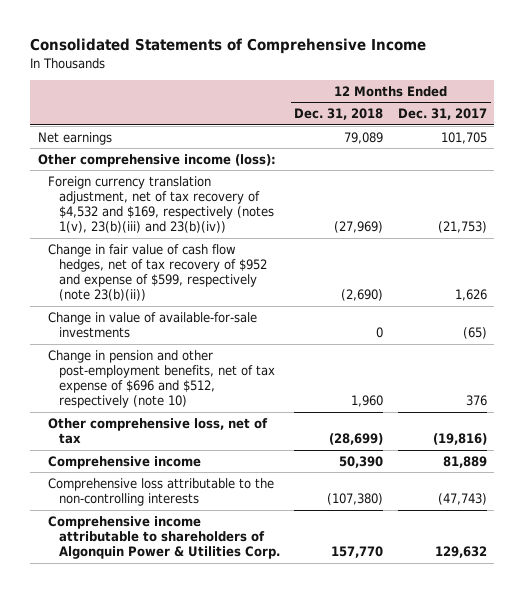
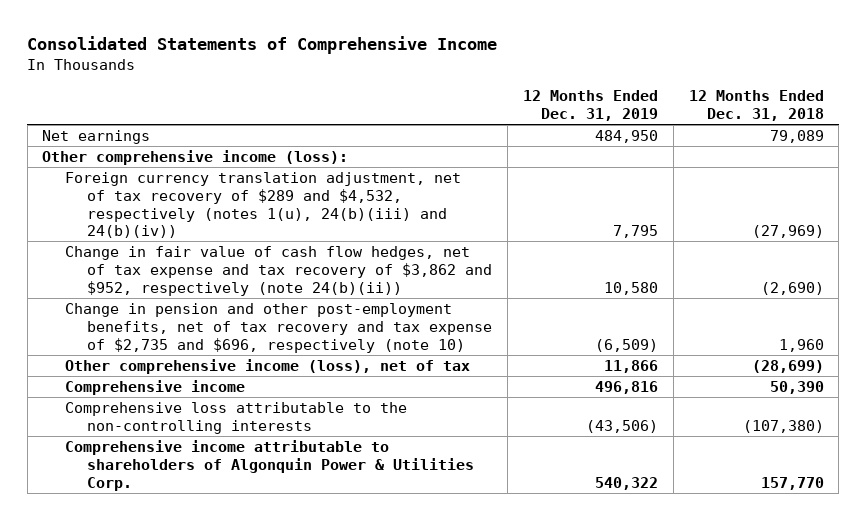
- | 12 Months Ended Dec. 31, 2018 | 12 Months Ended Dec. 31, 2017
+ | 12 Months Ended Dec. 31, 2019 | 12 Months Ended Dec. 31, 2018
- Foreign currency translation adjustment, net of tax recovery of $4,532 and $169, respectively (notes 1(v), 23(b)(iii) and 23(b)(iv)) | (27,969) | (21,753)
- Change in fair value of cash flow hedges, net of tax recovery of $952 and expense of $599, respectively (note 23(b)(ii)) | (2,690) | 1,626
- Change in value of available-for-sale investments | 0 | (65)
- Change in pension and other post-employment benefits, net of tax expense of $696 and $512, respectively (note 10) | 1,960 | 376
- Other comprehensive loss, net of tax | (28,699) | (19,816)
+ Foreign currency translation adjustment, net of tax recovery of $289 and $4,532, respectively (notes 1(u), 24(b)(iii) and 24(b)(iv)) | 7,795 | (27,969)
+ Change in fair value of cash flow hedges, net of tax expense and tax recovery of $3,862 and $952, respectively (note 24(b)(ii)) | 10,580 | (2,690)
+ Change in pension and other post-employment benefits, net of tax recovery and tax expense of $2,735 and $696, respectively (note 10) | (6,509) | 1,960
+ Other comprehensive income (loss), net of tax | 11,866 | (28,699)

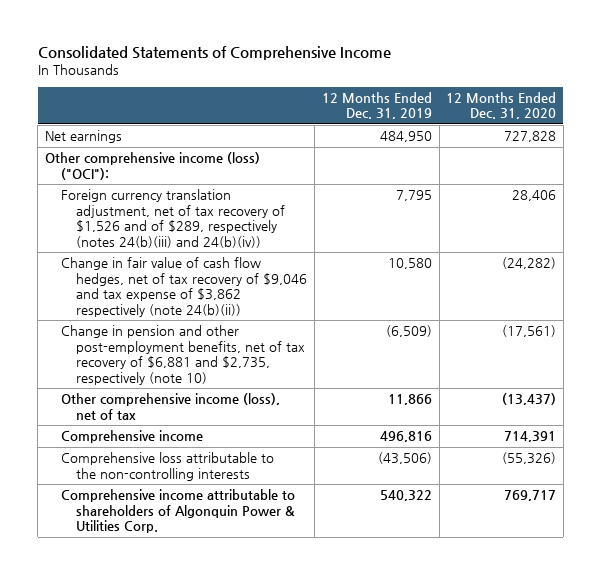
- | 12 Months Ended Dec. 31, 2019 | 12 Months Ended Dec. 31, 2018
+ | 12 Months Ended Dec. 31, 2019 | 12 Months Ended Dec. 31, 2020
- Other comprehensive income (loss):
- Foreign currency translation adjustment, net of tax recovery of $289 and $4,532, respectively (notes 1(u), 24(b)(iii) and 24(b)(iv)) | 7,795 | (27,969)
- Change in fair value of cash flow hedges, net of tax expense and tax recovery of $3,862 and $952, respectively (note 24(b)(ii)) | 10,580 | (2,690)
- Change in pension and other post-employment benefits, net of tax recovery and tax expense of $2,735 and $696, respectively (note 10) | (6,509) | 1,960
+ Other comprehensive income (loss) ("OCI"):
+ Foreign currency translation adjustment, net of tax recovery of $1,526 and of $289, respectively (notes 24(b)(iii) and 24(b)(iv)) | 7,795 | 28,406
+ Change in fair value of cash flow hedges, net of tax recovery of $9,046 and tax expense of $3,862 respectively (note 24(b)(ii)) | 10,580 | (24,282)
+ Change in pension and other post-employment benefits, net of tax recovery of $6,881 and $2,735, respectively (note 10) | (6,509) | (17,561)

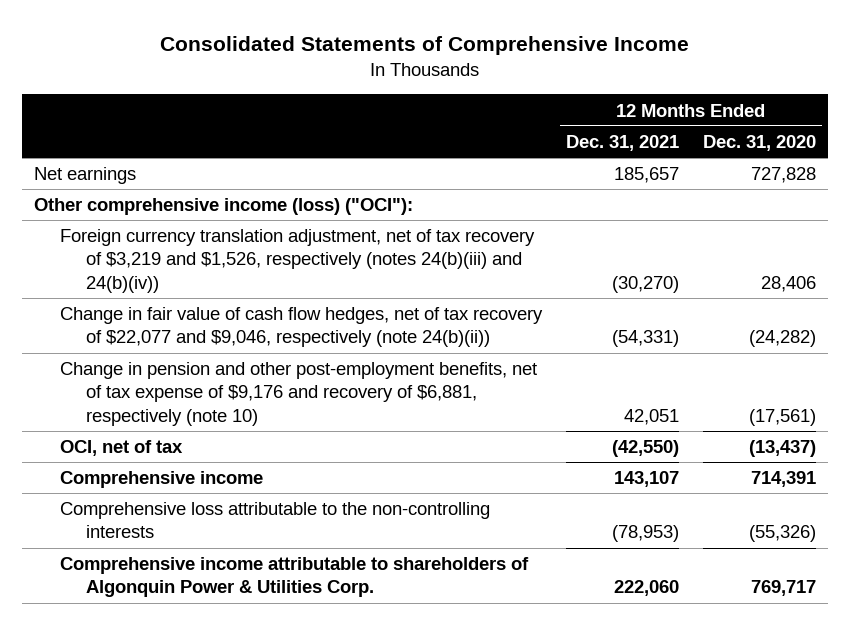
- | 12 Months Ended Dec. 31, 2019 | 12 Months Ended Dec. 31, 2020
+ | 12 Months Ended Dec. 31, 2021 | 12 Months Ended Dec. 31, 2020
- Foreign currency translation adjustment, net of tax recovery of $1,526 and of $289, respectively (notes 24(b)(iii) and 24(b)(iv)) | 7,795 | 28,406
- Change in fair value of cash flow hedges, net of tax recovery of $9,046 and tax expense of $3,862 respectively (note 24(b)(ii)) | 10,580 | (24,282)
- Change in pension and other post-employment benefits, net of tax recovery of $6,881 and $2,735, respectively (note 10) | (6,509) | (17,561)
- Other comprehensive income (loss), net of tax | 11,866 | (13,437)
+ Foreign currency translation adjustment, net of tax recovery of $3,219 and $1,526, respectively (notes 24(b)(iii) and 24(b)(iv)) | (30,270) | 28,406
+ Change in fair value of cash flow hedges, net of tax recovery of $22,077 and $9,046, respectively (note 24(b)(ii)) | (54,331) | (24,282)
+ Change in pension and other post-employment benefits, net of tax expense of $9,176 and recovery of $6,881, respectively (note 10) | 42,051 | (17,561)
+ OCI, net of tax | (42,550) | (13,437)

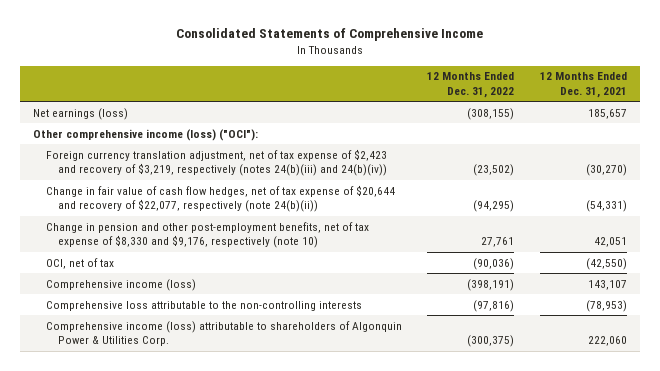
- | 12 Months Ended Dec. 31, 2021 | 12 Months Ended Dec. 31, 2020
+ | 12 Months Ended Dec. 31, 2022 | 12 Months Ended Dec. 31, 2021
- Net earnings | 185,657 | 727,828
+ Net earnings (loss) | (308,155) | 185,657
- Foreign currency translation adjustment, net of tax recovery of $3,219 and $1,526, respectively (notes 24(b)(iii) and 24(b)(iv)) | (30,270) | 28,406
- Change in fair value of cash flow hedges, net of tax recovery of $22,077 and $9,046, respectively (note 24(b)(ii)) | (54,331) | (24,282)
- Change in pension and other post-employment benefits, net of tax expense of $9,176 and recovery of $6,881, respectively (note 10) | 42,051 | (17,561)
+ Foreign currency translation adjustment, net of tax expense of $2,423 and recovery of $3,219, respectively (notes 24(b)(iii) and 24(b)(iv)) | (23,502) | (30,270)
+ Change in fair value of cash flow hedges, net of tax expense of $20,644 and recovery of $22,077, respectively (note 24(b)(ii)) | (94,295) | (54,331)
+ Change in pension and other post-employment benefits, net of tax expense of $8,330 and $9,176, respectively (note 10) | 27,761 | 42,051
- Comprehensive income | 143,107 | 714,391
+ Comprehensive income (loss) | (398,191) | 143,107
- Comprehensive income attributable to shareholders of Algonquin Power & Utilities Corp. | 222,060 | 769,717
+ Comprehensive income (loss) attributable to shareholders of Algonquin Power & Utilities Corp. | (300,375) | 222,060

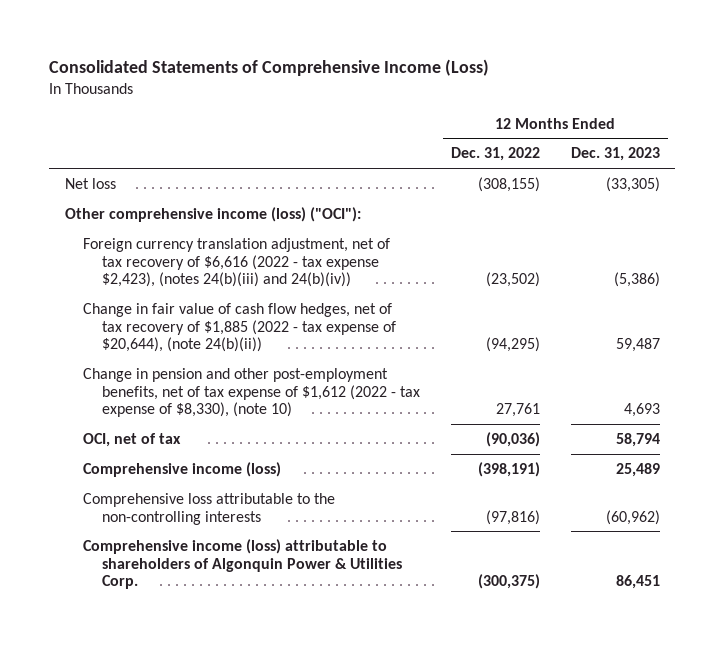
- Consolidated Statements of Comprehensive Income
+ Consolidated Statements of Comprehensive Income (Loss)
- | 12 Months Ended Dec. 31, 2022 | 12 Months Ended Dec. 31, 2021
+ | 12 Months Ended Dec. 31, 2022 | 12 Months Ended Dec. 31, 2023
- Net earnings (loss) | (308,155) | 185,657
+ Net loss | (308,155) | (33,305)
- Foreign currency translation adjustment, net of tax expense of $2,423 and recovery of $3,219, respectively (notes 24(b)(iii) and 24(b)(iv)) | (23,502) | (30,270)
- Change in fair value of cash flow hedges, net of tax expense of $20,644 and recovery of $22,077, respectively (note 24(b)(ii)) | (94,295) | (54,331)
- Change in pension and other post-employment benefits, net of tax expense of $8,330 and $9,176, respectively (note 10) | 27,761 | 42,051
+ Foreign currency translation adjustment, net of tax recovery of $6,616 (2022 - tax expense $2,423), (notes 24(b)(iii) and 24(b)(iv)) | (23,502) | (5,386)
+ Change in fair value of cash flow hedges, net of tax recovery of $1,885 (2022 - tax expense of $20,644), (note 24(b)(ii)) | (94,295) | 59,487
+ Change in pension and other post-employment benefits, net of tax expense of $1,612 (2022 - tax expense of $8,330), (note 10) | 27,761 | 4,693

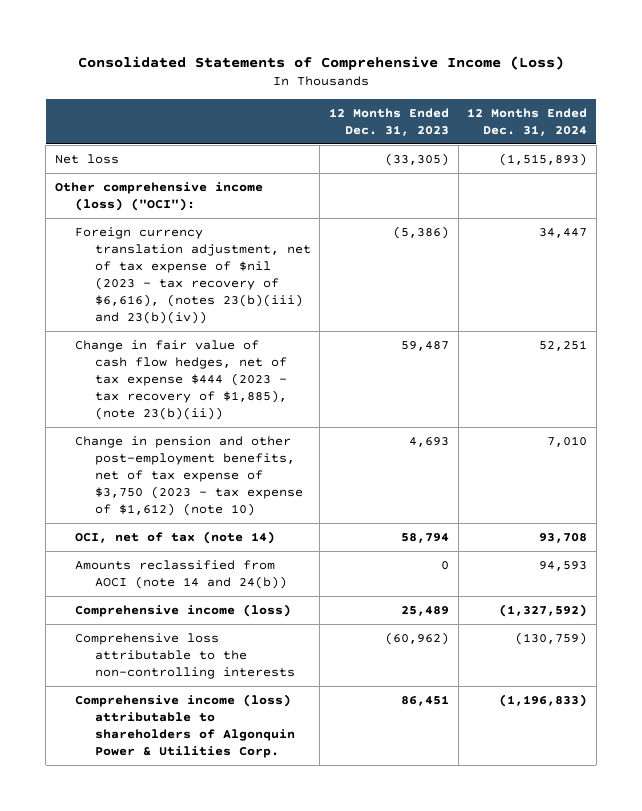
- | 12 Months Ended Dec. 31, 2022 | 12 Months Ended Dec. 31, 2023
+ | 12 Months Ended Dec. 31, 2023 | 12 Months Ended Dec. 31, 2024
- Foreign currency translation adjustment, net of tax recovery of $6,616 (2022 - tax expense $2,423), (notes 24(b)(iii) and 24(b)(iv)) | (23,502) | (5,386)
- Change in fair value of cash flow hedges, net of tax recovery of $1,885 (2022 - tax expense of $20,644), (note 24(b)(ii)) | (94,295) | 59,487
- Change in pension and other post-employment benefits, net of tax expense of $1,612 (2022 - tax expense of $8,330), (note 10) | 27,761 | 4,693
- OCI, net of tax | (90,036) | 58,794
+ Foreign currency translation adjustment, net of tax expense of $nil (2023 - tax recovery of $6,616), (notes 23(b)(iii) and 23(b)(iv)) | (5,386) | 34,447
+ Change in fair value of cash flow hedges, net of tax expense $444 (2023 - tax recovery of $1,885), (note 23(b)(ii)) | 59,487 | 52,251
+ Change in pension and other post-employment benefits, net of tax expense of $3,750 (2023 - tax expense of $1,612) (note 10) | 4,693 | 7,010
+ OCI, net of tax (note 14) | 58,794 | 93,708
+ Amounts reclassified from AOCI (note 14 and 24(b)) | 0 | 94,593

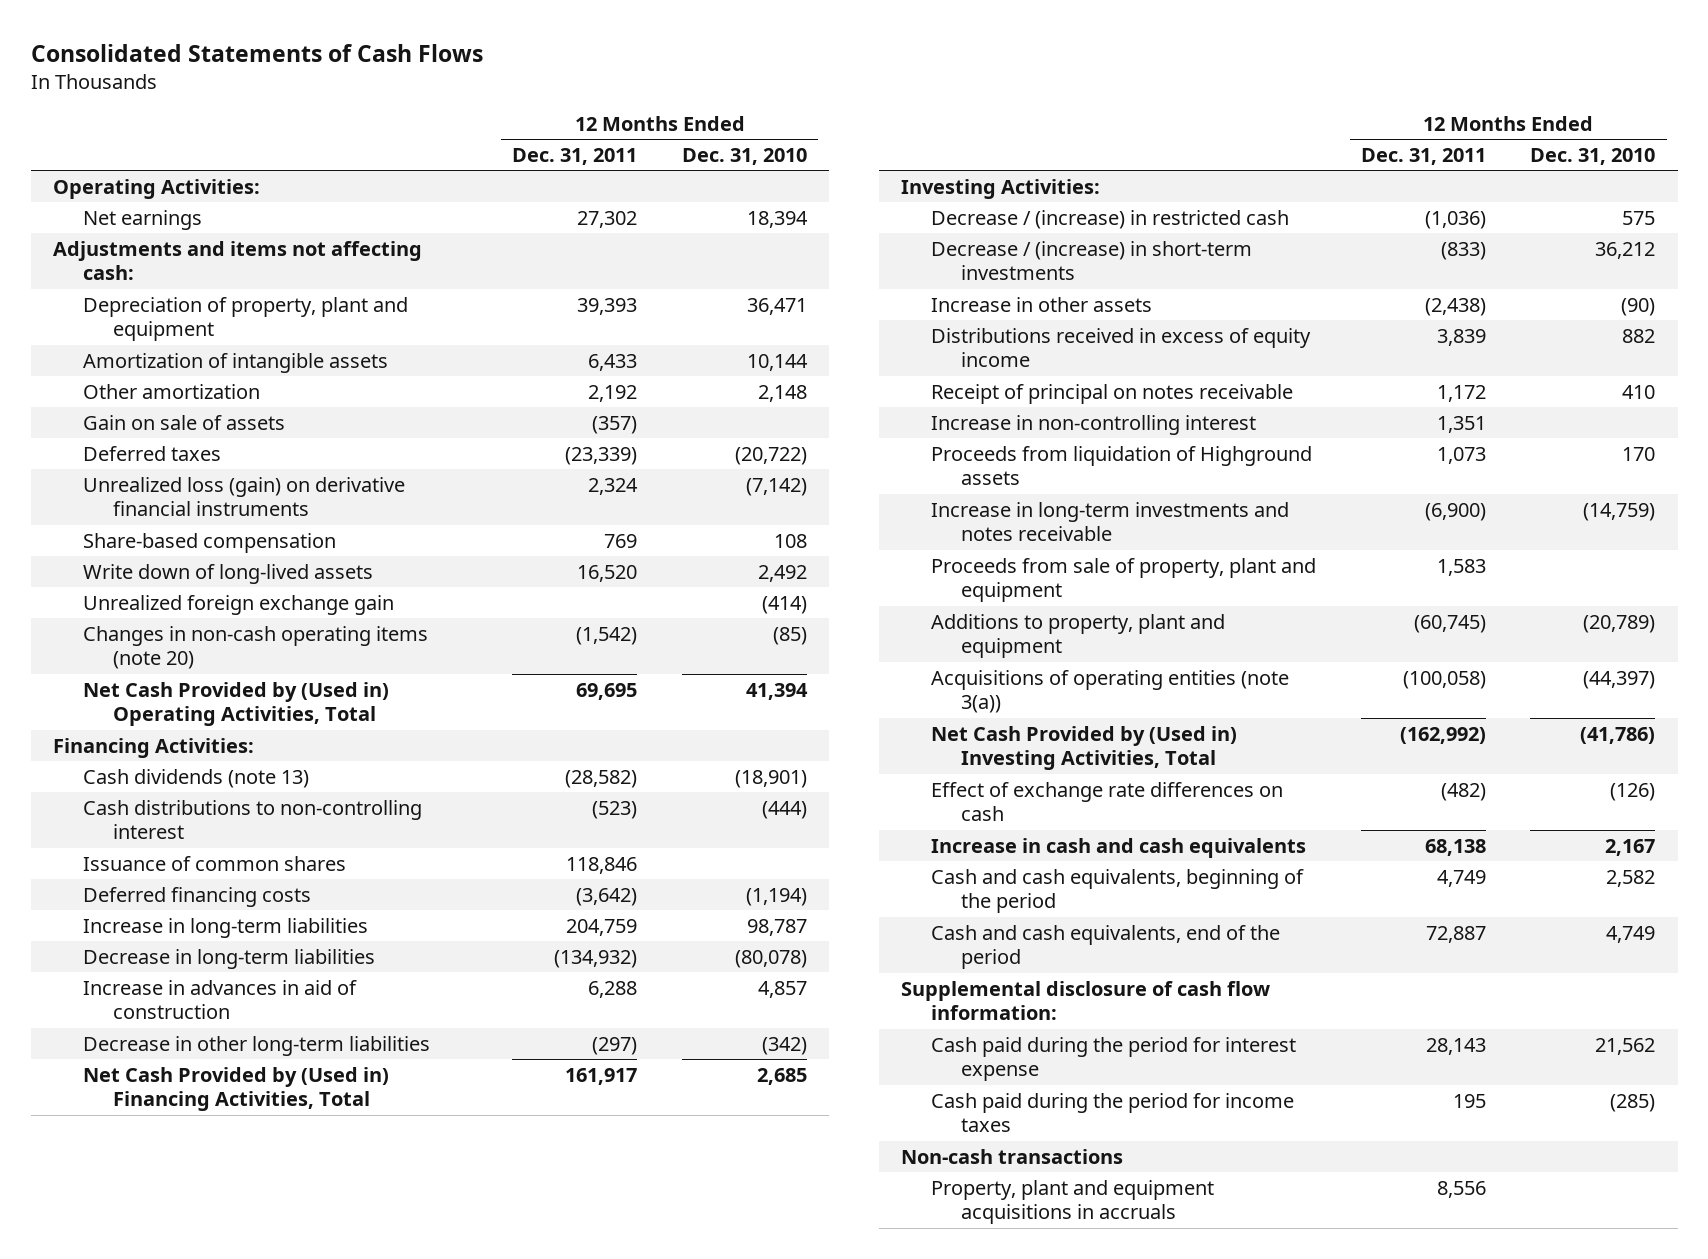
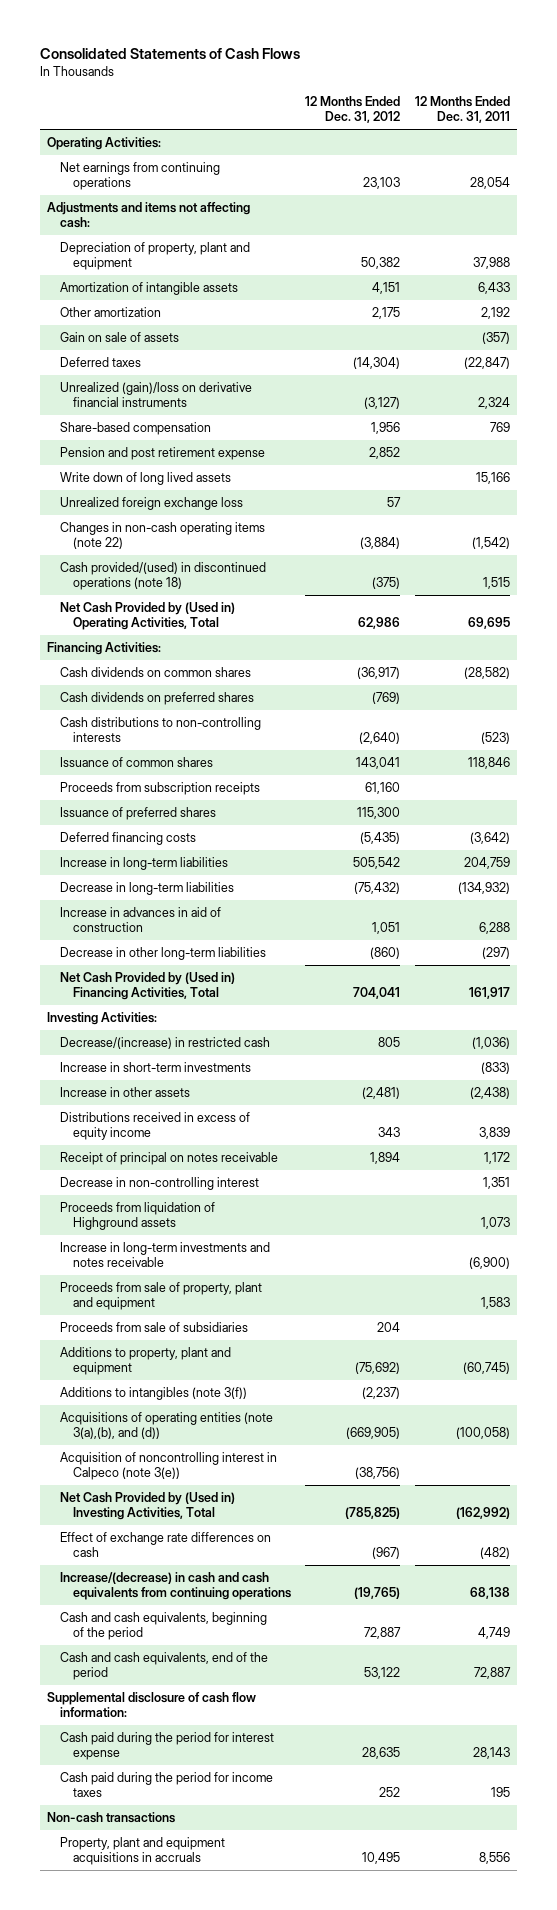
- | 12 Months Ended Dec. 31, 2011 | 12 Months Ended Dec. 31, 2010
+ | 12 Months Ended Dec. 31, 2012 | 12 Months Ended Dec. 31, 2011
- Net earnings | 27,302 | 18,394
+ Net earnings from continuing operations | 23,103 | 28,054
- Depreciation of property, plant and equipment | 39,393 | 36,471
+ Depreciation of property, plant and equipment | 50,382 | 37,988
- Deferred taxes | (23,339) | (20,722)
- Unrealized loss (gain) on derivative financial instruments | 2,324 | (7,142)
+ Deferred taxes | (14,304) | (22,847)
+ Unrealized (gain)/loss on derivative financial instruments | (3,127) | 2,324
- Write down of long-lived assets | 16,520 | 2,492
- Unrealized foreign exchange gain | | (414)
- Changes in non-cash operating items (note 20) | (1,542) | (85)
+ Pension and post retirement expense | 2,852 |
+ Write down of long lived assets | | 15,166
+ Unrealized foreign exchange loss | 57 |
+ Changes in non-cash operating items (note 22) | (3,884) | (1,542)
+ Cash provided/(used) in discontinued operations (note 18) | (375) | 1,515
- Cash dividends (note 13) | (28,582) | (18,901)
- Cash distributions to non-controlling interest | (523) | (444)
+ Cash dividends on common shares | (36,917) | (28,582)
+ Cash dividends on preferred shares | (769) |
+ Cash distributions to non-controlling interests | (2,640) | (523)
+ Proceeds from subscription receipts | 61,160 |
+ Issuance of preferred shares | 115,300 |
- Decrease / (increase) in restricted cash | (1,036) | 575
- Decrease / (increase) in short-term investments | (833) | 36,212
+ Decrease/(increase) in restricted cash | 805 | (1,036)
+ Increase in short-term investments | | (833)
- Increase in non-controlling interest | 1,351 |
+ Decrease in non-controlling interest | | 1,351
+ Proceeds from sale of subsidiaries | 204 |
- Acquisitions of operating entities (note 3(a)) | (100,058) | (44,397)
+ Additions to intangibles (note 3(f)) | (2,237) |
+ Acquisitions of operating entities (note 3(a),(b), and (d)) | (669,905) | (100,058)
+ Acquisition of noncontrolling interest in Calpeco (note 3(e)) | (38,756) |
- Increase in cash and cash equivalents | 68,138 | 2,167
+ Increase/(decrease) in cash and cash equivalents from continuing operations | (19,765) | 68,138

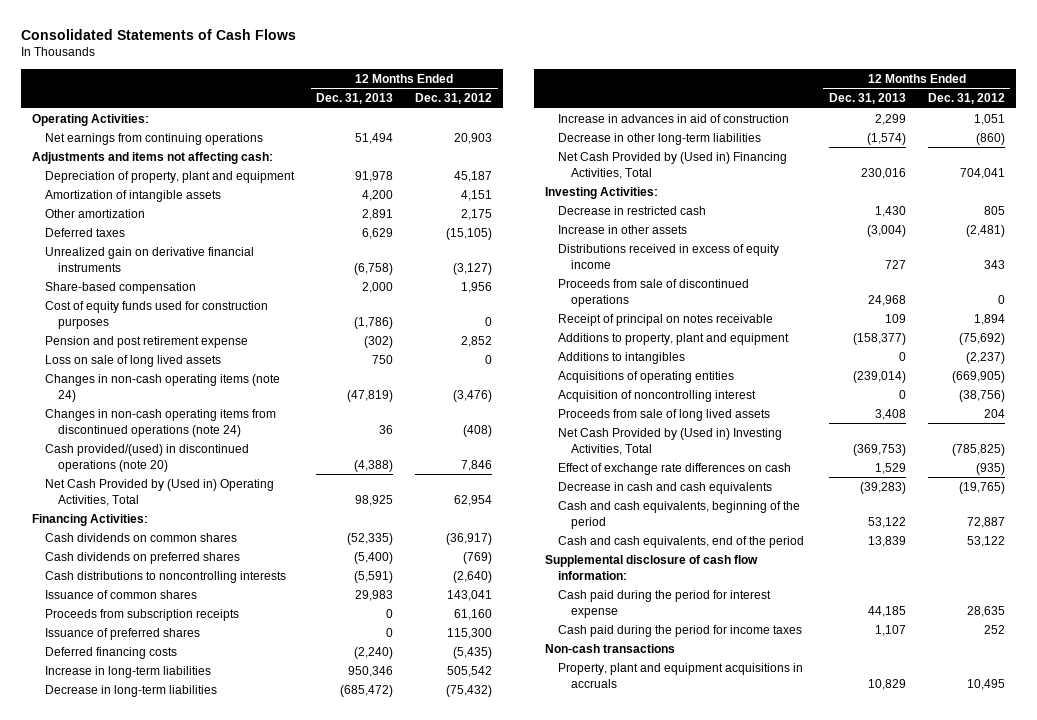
- | 12 Months Ended Dec. 31, 2012 | 12 Months Ended Dec. 31, 2011
+ | 12 Months Ended Dec. 31, 2013 | 12 Months Ended Dec. 31, 2012
- Net earnings from continuing operations | 23,103 | 28,054
+ Net earnings from continuing operations | 51,494 | 20,903
- Depreciation of property, plant and equipment | 50,382 | 37,988
+ Depreciation of property, plant and equipment | 91,978 | 45,187
- Gain on sale of assets | | (357)
- Deferred taxes | (14,304) | (22,847)
- Unrealized (gain)/loss on derivative financial instruments | (3,127) | 2,324
+ Deferred taxes | 6,629 | (15,105)
+ Unrealized gain on derivative financial instruments | (6,758) | (3,127)
+ Cost of equity funds used for construction purposes | (1,786) | 0
- Write down of long lived assets | | 15,166
- Unrealized foreign exchange loss | 57 |
- Changes in non-cash operating items (note 22) | (3,884) | (1,542)
- Cash provided/(used) in discontinued operations (note 18) | (375) | 1,515
- Net Cash Provided by (Used in) Operating Activities, Total | 62,986 | 69,695
+ Loss on sale of long lived assets | 750 | 0
+ Changes in non-cash operating items (note 24) | (47,819) | (3,476)
+ Changes in non-cash operating items from discontinued operations (note 24) | 36 | (408)
+ Cash provided/(used) in discontinued operations (note 20) | (4,388) | 7,846
+ Net Cash Provided by (Used in) Operating Activities, Total | 98,925 | 62,954
- Cash distributions to non-controlling interests | (2,640) | (523)
+ Cash distributions to noncontrolling interests | (5,591) | (2,640)
- Decrease/(increase) in restricted cash | 805 | (1,036)
- Increase in short-term investments | | (833)
+ Decrease in restricted cash | 1,430 | 805
+ Proceeds from sale of discontinued operations | 24,968 | 0
- Decrease in non-controlling interest | | 1,351
- Proceeds from liquidation of Highground assets | | 1,073
- Increase in long-term investments and notes receivable | | (6,900)
- Proceeds from sale of property, plant and equipment | | 1,583
- Proceeds from sale of subsidiaries | 204 |
- Additions to intangibles (note 3(f)) | (2,237) |
- Acquisitions of operating entities (note 3(a),(b), and (d)) | (669,905) | (100,058)
- Acquisition of noncontrolling interest in Calpeco (note 3(e)) | (38,756) |
+ Additions to intangibles | 0 | (2,237)
+ Acquisitions of operating entities | (239,014) | (669,905)
+ Acquisition of noncontrolling interest | 0 | (38,756)
+ Proceeds from sale of long lived assets | 3,408 | 204
- Effect of exchange rate differences on cash | (967) | (482)
- Increase/(decrease) in cash and cash equivalents from continuing operations | (19,765) | 68,138
+ Effect of exchange rate differences on cash | 1,529 | (935)
+ Decrease in cash and cash equivalents | (39,283) | (19,765)

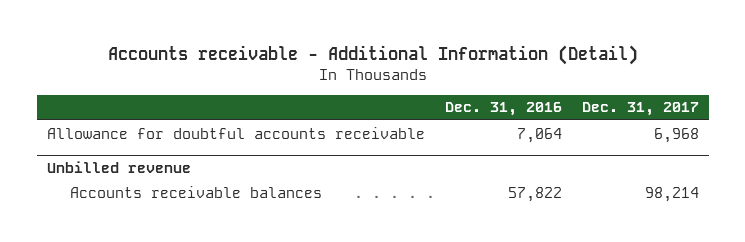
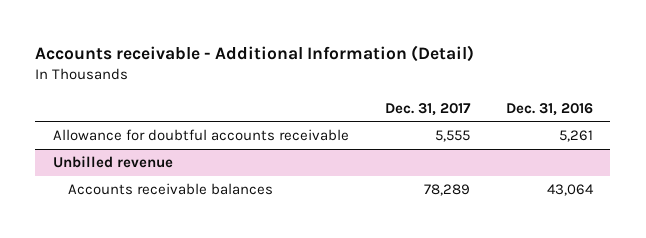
- | Dec. 31, 2016 | Dec. 31, 2017
+ | Dec. 31, 2017 | Dec. 31, 2016
- Allowance for doubtful accounts receivable | 7,064 | 6,968
+ Allowance for doubtful accounts receivable | 5,555 | 5,261
@ Unbilled revenue
- Accounts receivable balances | 57,822 | 98,214
+ Accounts receivable balances | 78,289 | 43,064

